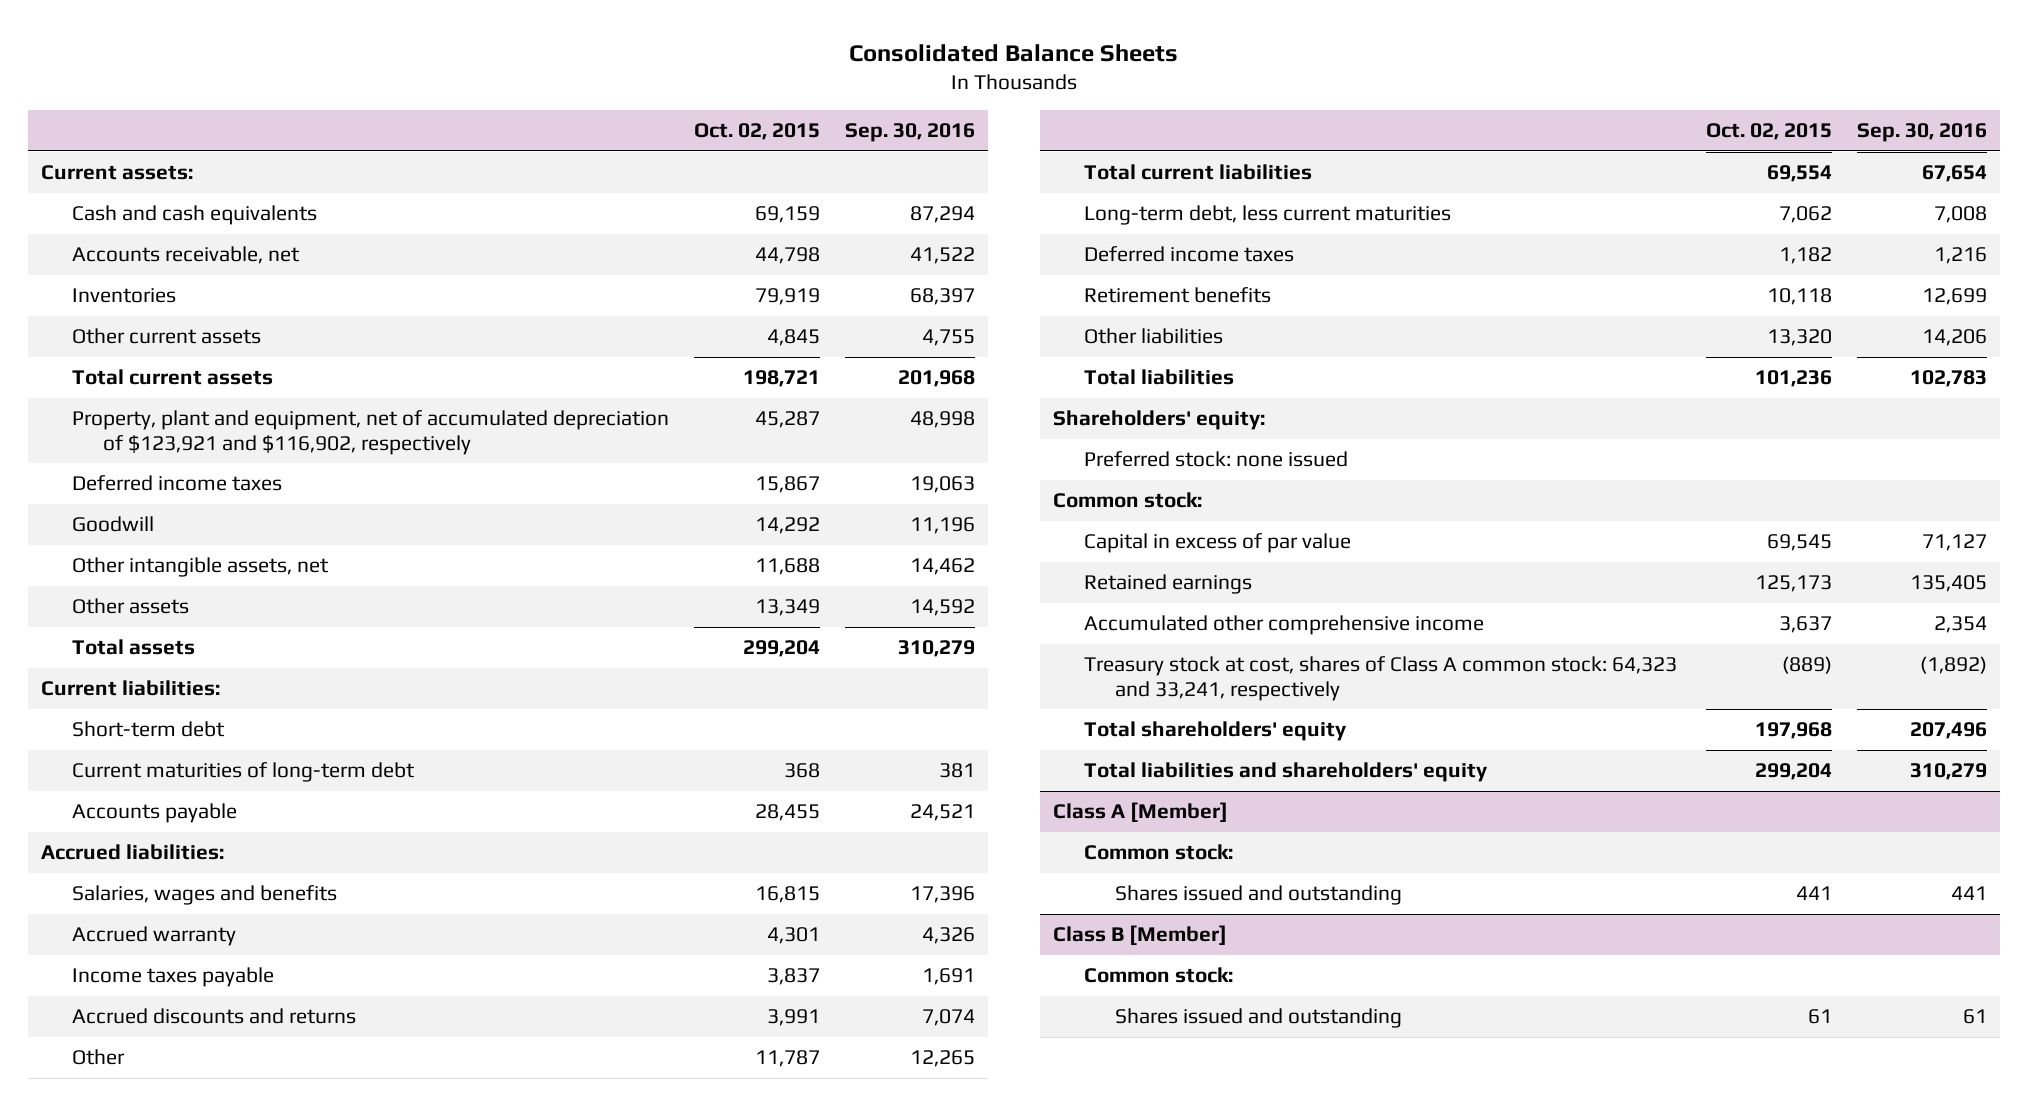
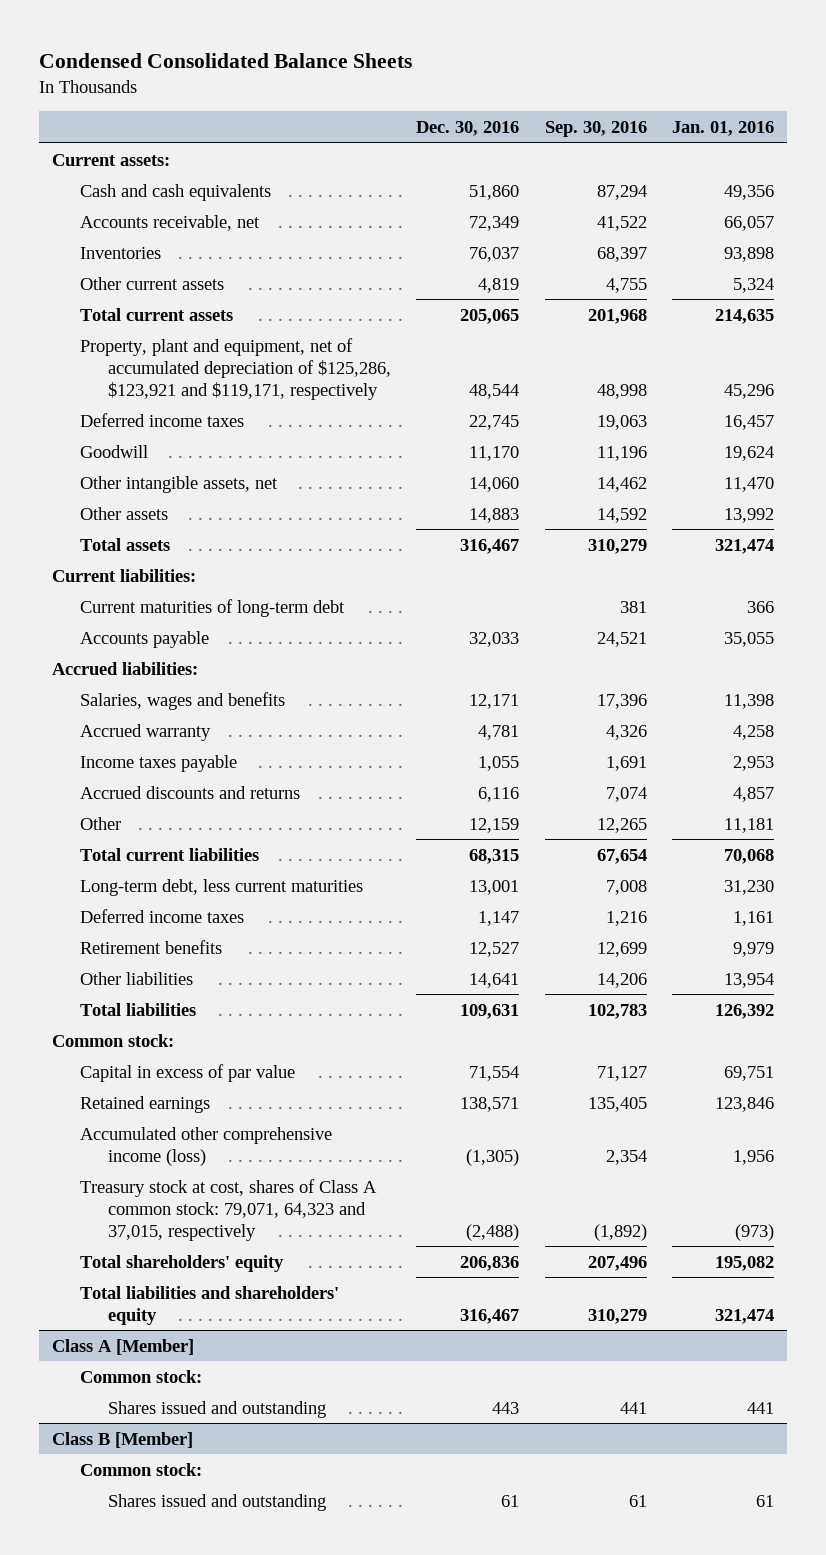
- Consolidated Balance Sheets
+ Condensed Consolidated Balance Sheets
- | Oct. 02, 2015 | Sep. 30, 2016
+ | Dec. 30, 2016 | Sep. 30, 2016 | Jan. 01, 2016
- Property, plant and equipment, net of accumulated depreciation of $123,921 and $116,902, respectively | 45,287 | 48,998
+ Property, plant and equipment, net of accumulated depreciation of $125,286, $123,921 and $119,171, respectively | 48,544 | 48,998 | 45,296
- Short-term debt
- Shareholders' equity:
- Preferred stock: none issued
- Accumulated other comprehensive income | 3,637 | 2,354
- Treasury stock at cost, shares of Class A common stock: 64,323 and 33,241, respectively | (889) | (1,892)
+ Accumulated other comprehensive income (loss) | (1,305) | 2,354 | 1,956
+ Treasury stock at cost, shares of Class A common stock: 79,071, 64,323 and 37,015, respectively | (2,488) | (1,892) | (973)

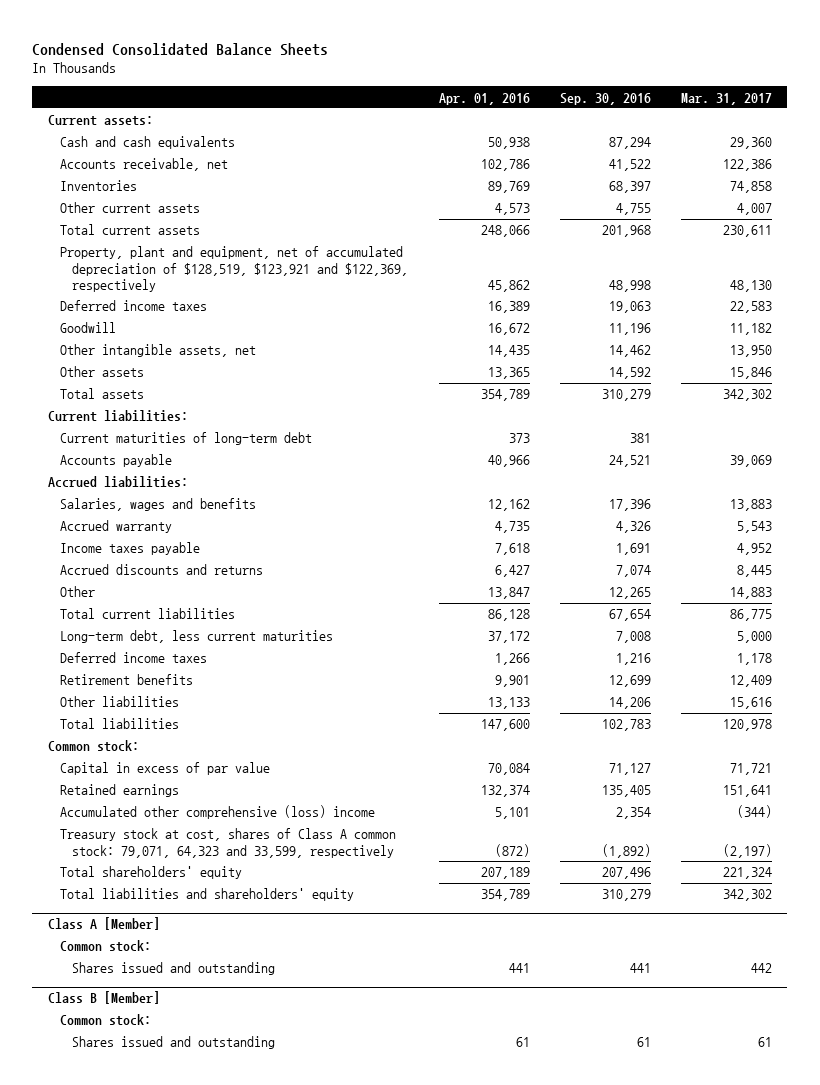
- | Dec. 30, 2016 | Sep. 30, 2016 | Jan. 01, 2016
+ | Apr. 01, 2016 | Sep. 30, 2016 | Mar. 31, 2017
- Property, plant and equipment, net of accumulated depreciation of $125,286, $123,921 and $119,171, respectively | 48,544 | 48,998 | 45,296
+ Property, plant and equipment, net of accumulated depreciation of $128,519, $123,921 and $122,369, respectively | 45,862 | 48,998 | 48,130
- Accumulated other comprehensive income (loss) | (1,305) | 2,354 | 1,956
- Treasury stock at cost, shares of Class A common stock: 79,071, 64,323 and 37,015, respectively | (2,488) | (1,892) | (973)
+ Accumulated other comprehensive (loss) income | 5,101 | 2,354 | (344)
+ Treasury stock at cost, shares of Class A common stock: 79,071, 64,323 and 33,599, respectively | (872) | (1,892) | (2,197)

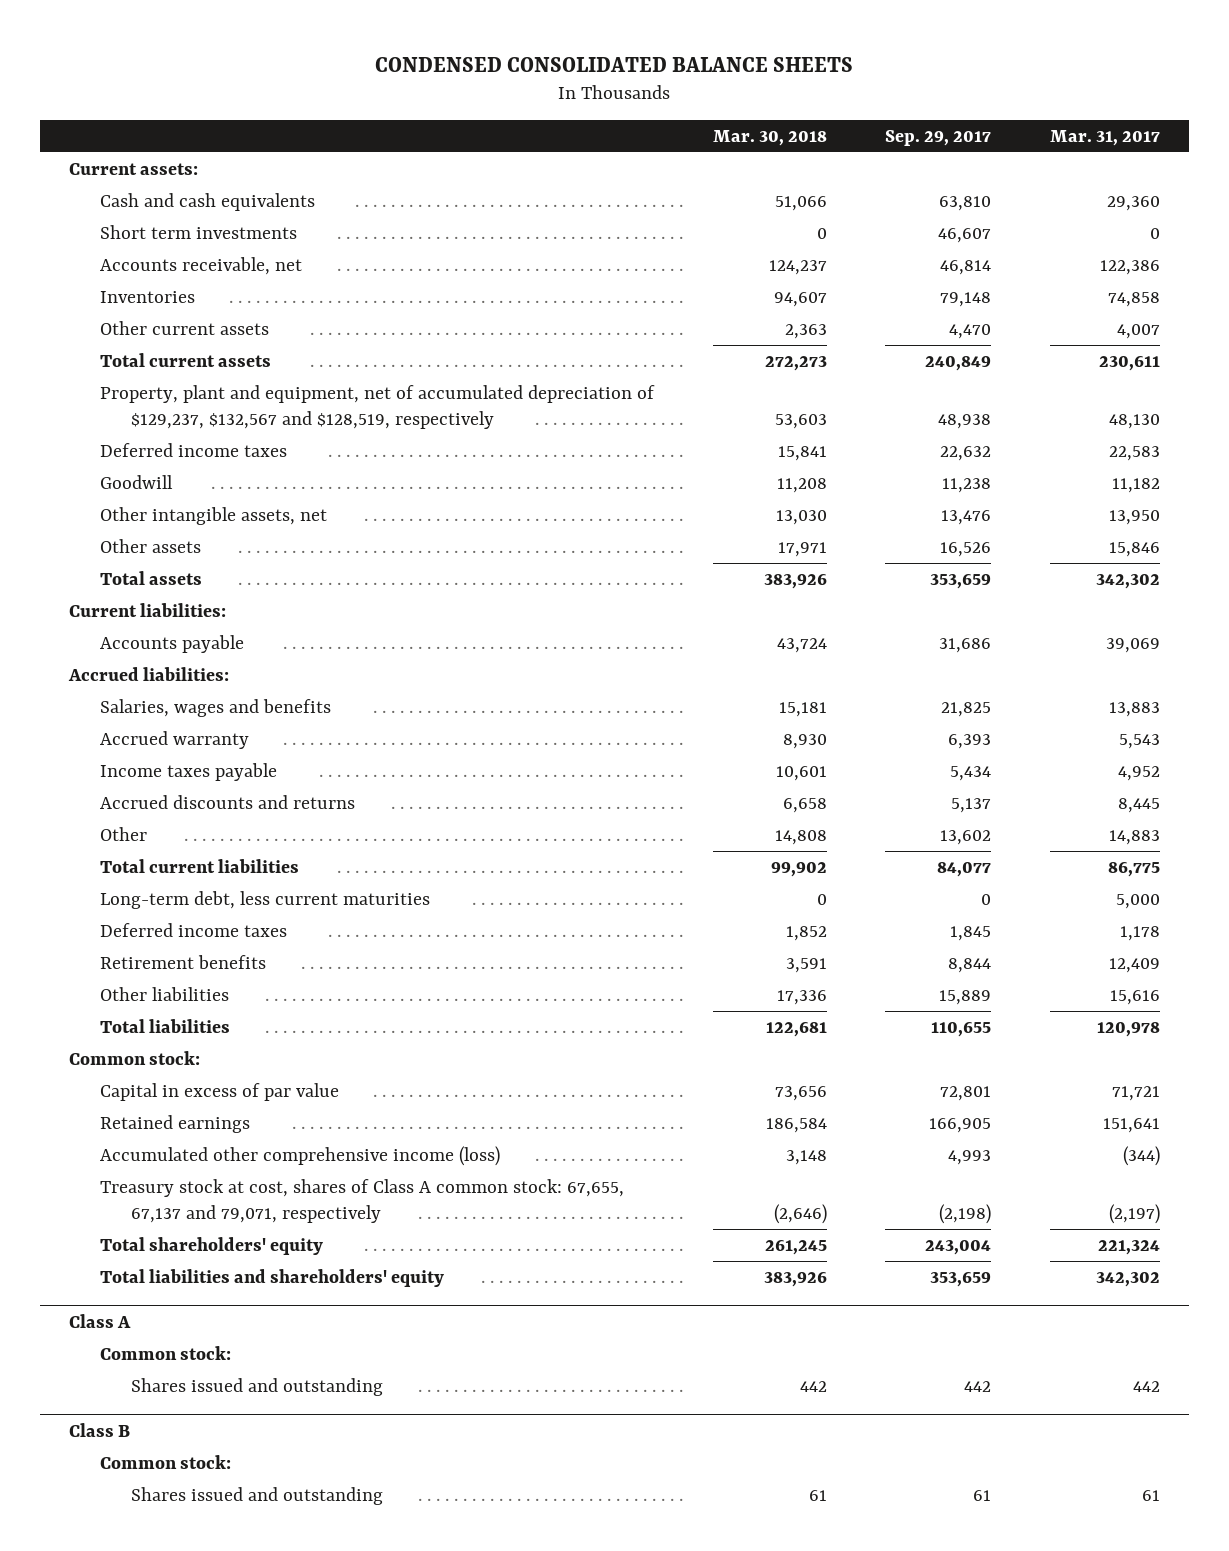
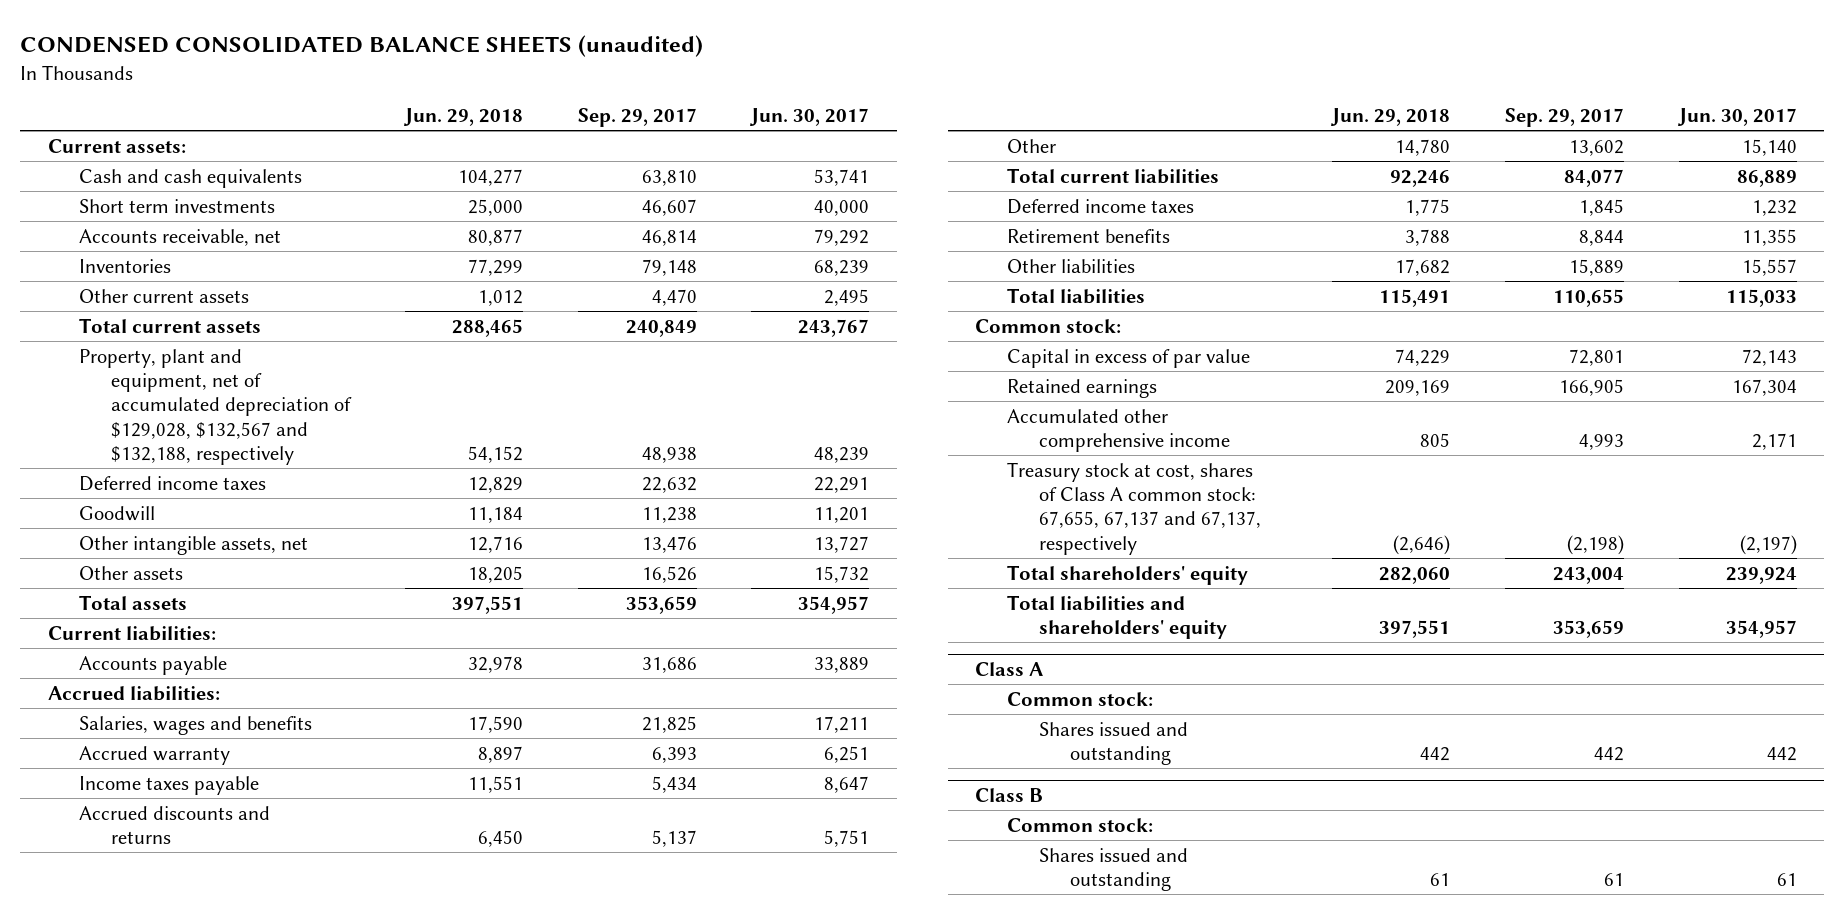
- CONDENSED CONSOLIDATED BALANCE SHEETS
+ CONDENSED CONSOLIDATED BALANCE SHEETS (unaudited)
- | Mar. 30, 2018 | Sep. 29, 2017 | Mar. 31, 2017
+ | Jun. 29, 2018 | Sep. 29, 2017 | Jun. 30, 2017
- Property, plant and equipment, net of accumulated depreciation of $129,237, $132,567 and $128,519, respectively | 53,603 | 48,938 | 48,130
+ Property, plant and equipment, net of accumulated depreciation of $129,028, $132,567 and $132,188, respectively | 54,152 | 48,938 | 48,239
- Long-term debt, less current maturities | 0 | 0 | 5,000
- Accumulated other comprehensive income (loss) | 3,148 | 4,993 | (344)
- Treasury stock at cost, shares of Class A common stock: 67,655, 67,137 and 79,071, respectively | (2,646) | (2,198) | (2,197)
+ Accumulated other comprehensive income | 805 | 4,993 | 2,171
+ Treasury stock at cost, shares of Class A common stock: 67,655, 67,137 and 67,137, respectively | (2,646) | (2,198) | (2,197)

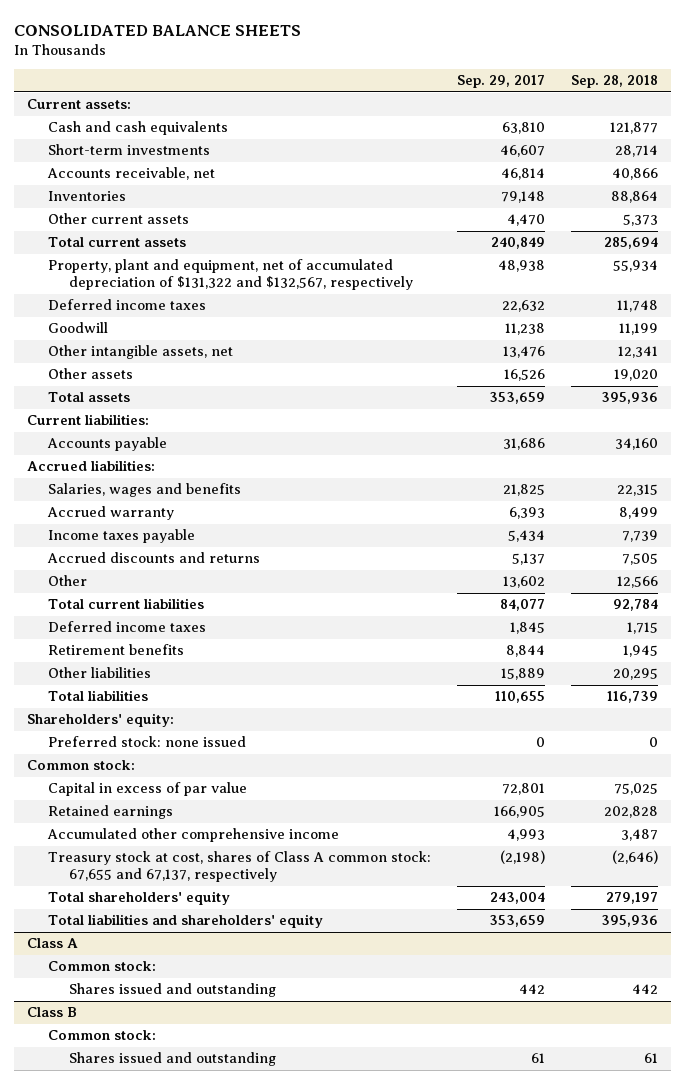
- CONDENSED CONSOLIDATED BALANCE SHEETS (unaudited)
+ CONSOLIDATED BALANCE SHEETS
- | Jun. 29, 2018 | Sep. 29, 2017 | Jun. 30, 2017
+ | Sep. 29, 2017 | Sep. 28, 2018
- Short term investments | 25,000 | 46,607 | 40,000
+ Short-term investments | 46,607 | 28,714
- Property, plant and equipment, net of accumulated depreciation of $129,028, $132,567 and $132,188, respectively | 54,152 | 48,938 | 48,239
+ Property, plant and equipment, net of accumulated depreciation of $131,322 and $132,567, respectively | 48,938 | 55,934
+ Shareholders' equity:
+ Preferred stock: none issued | 0 | 0
- Treasury stock at cost, shares of Class A common stock: 67,655, 67,137 and 67,137, respectively | (2,646) | (2,198) | (2,197)
+ Treasury stock at cost, shares of Class A common stock: 67,655 and 67,137, respectively | (2,198) | (2,646)

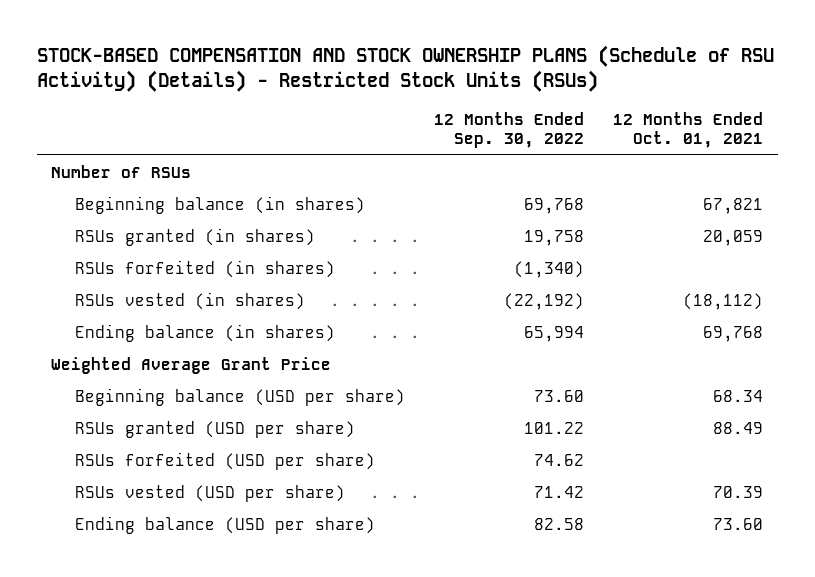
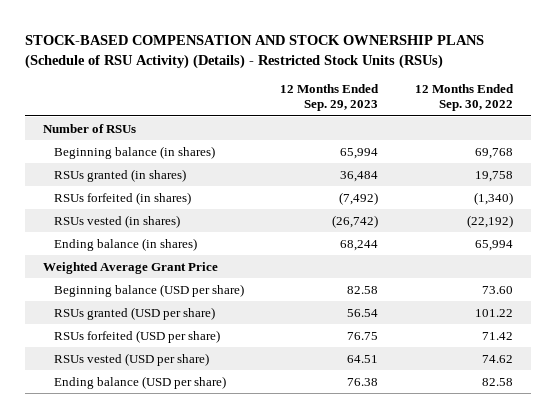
- | 12 Months Ended Sep. 30, 2022 | 12 Months Ended Oct. 01, 2021
+ | 12 Months Ended Sep. 29, 2023 | 12 Months Ended Sep. 30, 2022
- RSUs forfeited (USD per share) | 74.62 |
- RSUs vested (USD per share) | 71.42 | 70.39
+ RSUs forfeited (USD per share) | 76.75 | 71.42
+ RSUs vested (USD per share) | 64.51 | 74.62

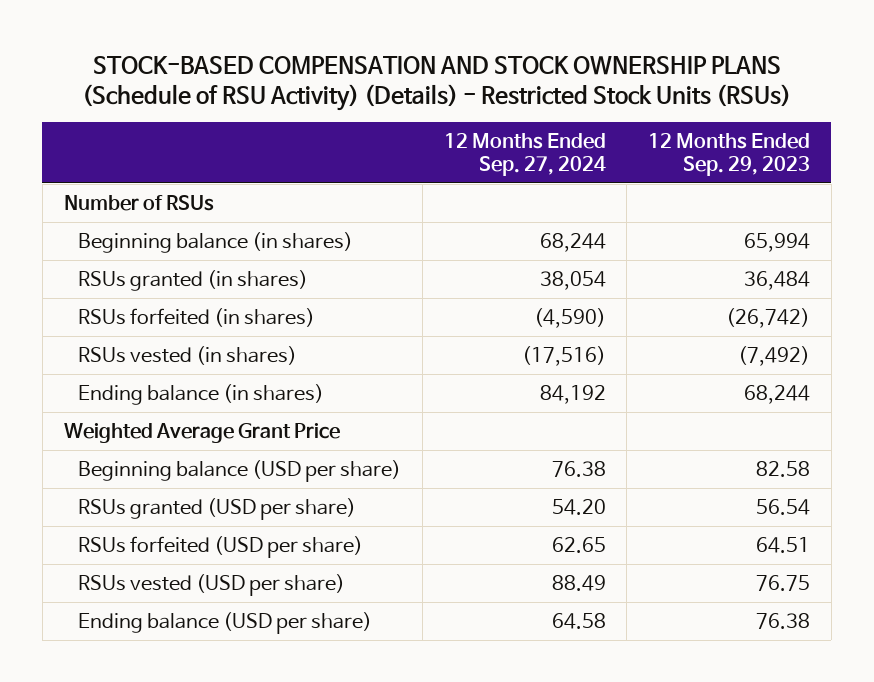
- | 12 Months Ended Sep. 29, 2023 | 12 Months Ended Sep. 30, 2022
+ | 12 Months Ended Sep. 27, 2024 | 12 Months Ended Sep. 29, 2023
- RSUs forfeited (in shares) | (7,492) | (1,340)
- RSUs vested (in shares) | (26,742) | (22,192)
+ RSUs forfeited (in shares) | (4,590) | (26,742)
+ RSUs vested (in shares) | (17,516) | (7,492)
- RSUs forfeited (USD per share) | 76.75 | 71.42
- RSUs vested (USD per share) | 64.51 | 74.62
+ RSUs forfeited (USD per share) | 62.65 | 64.51
+ RSUs vested (USD per share) | 88.49 | 76.75

